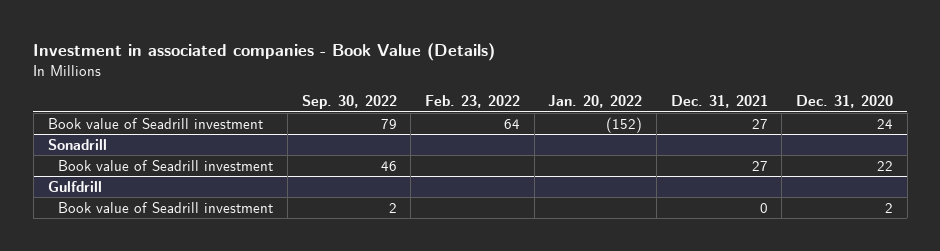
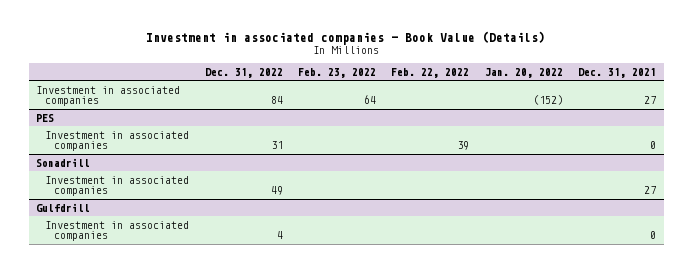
- | Sep. 30, 2022 | Feb. 23, 2022 | Jan. 20, 2022 | Dec. 31, 2021 | Dec. 31, 2020
+ | Dec. 31, 2022 | Feb. 23, 2022 | Feb. 22, 2022 | Jan. 20, 2022 | Dec. 31, 2021
- Book value of Seadrill investment | 79 | 64 | (152) | 27 | 24
+ Investment in associated companies | 84 | 64 | | (152) | 27
+ PES
+ Investment in associated companies | 31 | | 39 | | 0
@ Sonadrill
- Book value of Seadrill investment | 46 | | | 27 | 22
+ Investment in associated companies | 49 | | | | 27
@ Gulfdrill
- Book value of Seadrill investment | 2 | | | 0 | 2
+ Investment in associated companies | 4 | | | | 0

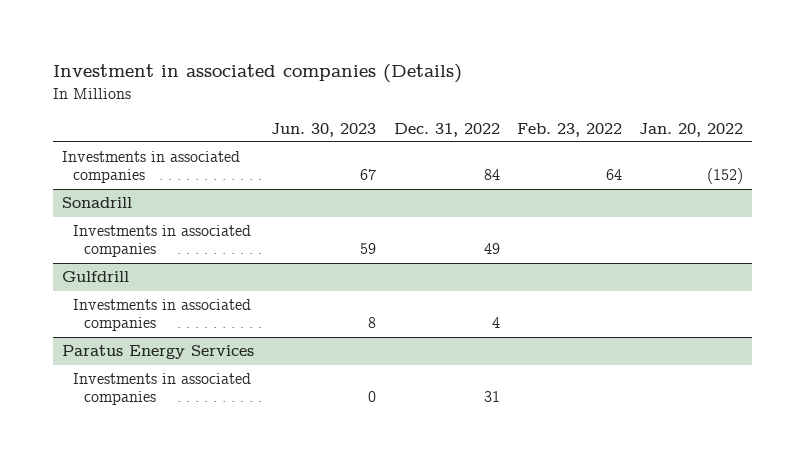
- Investment in associated companies - Book Value (Details)
+ Investment in associated companies (Details)
- | Dec. 31, 2022 | Feb. 23, 2022 | Feb. 22, 2022 | Jan. 20, 2022 | Dec. 31, 2021
+ | Jun. 30, 2023 | Dec. 31, 2022 | Feb. 23, 2022 | Jan. 20, 2022
- Investment in associated companies | 84 | 64 | | (152) | 27
- PES
- Investment in associated companies | 31 | | 39 | | 0
+ Investments in associated companies | 67 | 84 | 64 | (152)
@ Sonadrill
- Investment in associated companies | 49 | | | | 27
+ Investments in associated companies | 59 | 49 | |
@ Gulfdrill
- Investment in associated companies | 4 | | | | 0
+ Investments in associated companies | 8 | 4 | |
+ Paratus Energy Services
+ Investments in associated companies | 0 | 31 | |

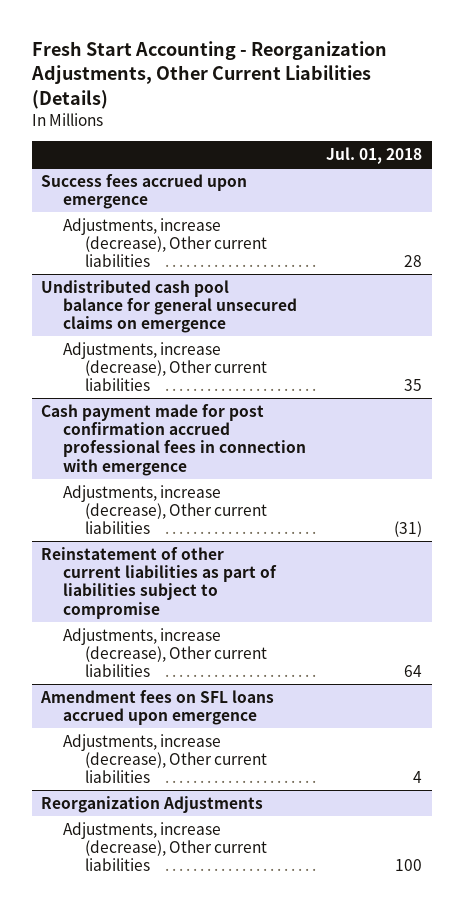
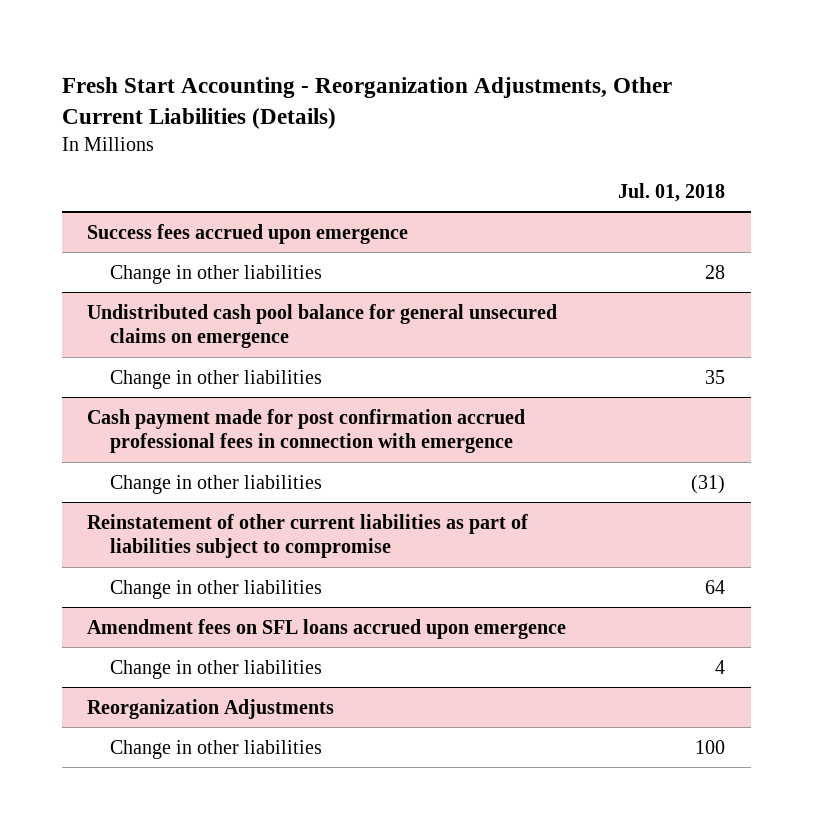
@ Success fees accrued upon emergence
- Adjustments, increase (decrease), Other current liabilities | 28
+ Change in other liabilities | 28
@ Undistributed cash pool balance for general unsecured claims on emergence
- Adjustments, increase (decrease), Other current liabilities | 35
+ Change in other liabilities | 35
@ Cash payment made for post confirmation accrued professional fees in connection with emergence
- Adjustments, increase (decrease), Other current liabilities | (31)
+ Change in other liabilities | (31)
@ Reinstatement of other current liabilities as part of liabilities subject to compromise
- Adjustments, increase (decrease), Other current liabilities | 64
+ Change in other liabilities | 64
@ Amendment fees on SFL loans accrued upon emergence
- Adjustments, increase (decrease), Other current liabilities | 4
+ Change in other liabilities | 4
@ Reorganization Adjustments
- Adjustments, increase (decrease), Other current liabilities | 100
+ Change in other liabilities | 100

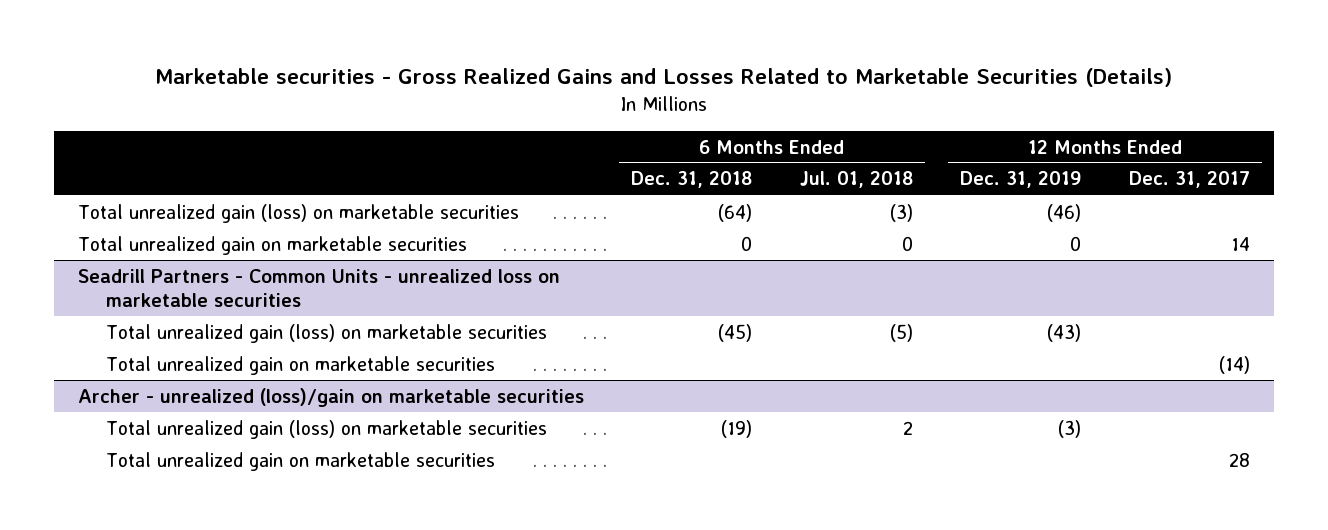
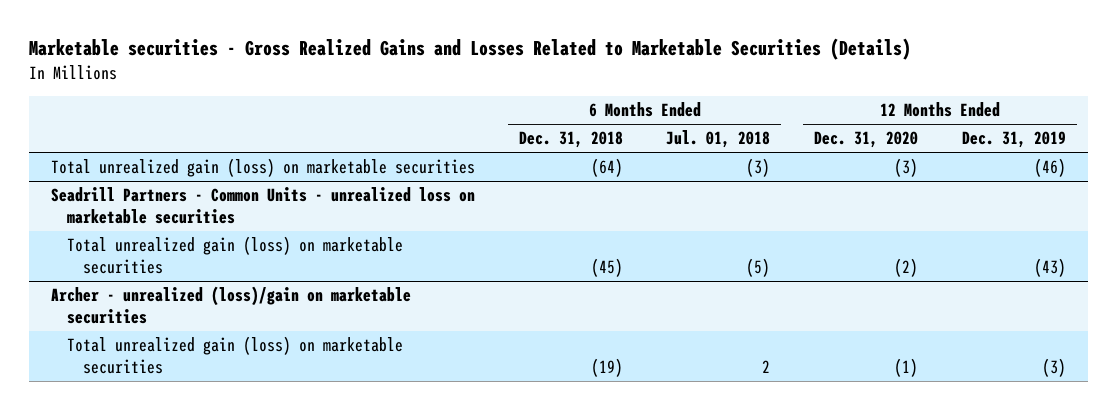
- | 6 Months Ended Dec. 31, 2018 | 6 Months Ended Jul. 01, 2018 | 12 Months Ended Dec. 31, 2019 | 12 Months Ended Dec. 31, 2017
+ | 6 Months Ended Dec. 31, 2018 | 6 Months Ended Jul. 01, 2018 | 12 Months Ended Dec. 31, 2020 | 12 Months Ended Dec. 31, 2019
- Total unrealized gain on marketable securities | 0 | 0 | 0 | 14
@ Seadrill Partners - Common Units - unrealized loss on marketable securities
- Total unrealized gain on marketable securities | | | | (14)
@ Archer - unrealized (loss)/gain on marketable securities
- Total unrealized gain on marketable securities | | | | 28

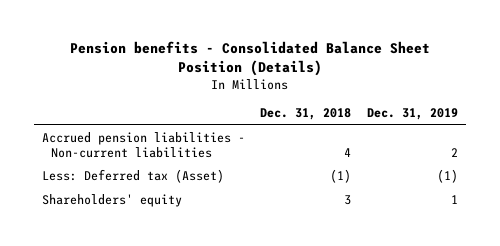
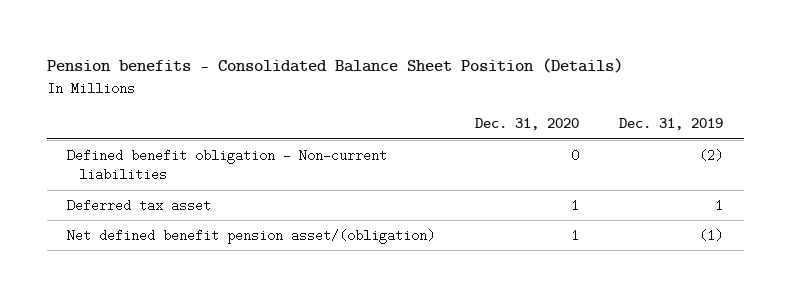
- | Dec. 31, 2018 | Dec. 31, 2019
+ | Dec. 31, 2020 | Dec. 31, 2019
- Accrued pension liabilities - Non-current liabilities | 4 | 2
- Less: Deferred tax (Asset) | (1) | (1)
- Shareholders' equity | 3 | 1
+ Defined benefit obligation - Non-current liabilities | 0 | (2)
+ Deferred tax asset | 1 | 1
+ Net defined benefit pension asset/(obligation) | 1 | (1)

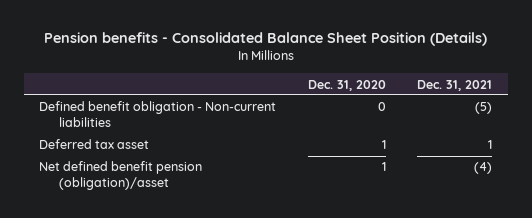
- | Dec. 31, 2020 | Dec. 31, 2019
+ | Dec. 31, 2020 | Dec. 31, 2021
- Net defined benefit pension asset/(obligation) | 1 | (1)
+ Net defined benefit pension (obligation)/asset | 1 | (4)

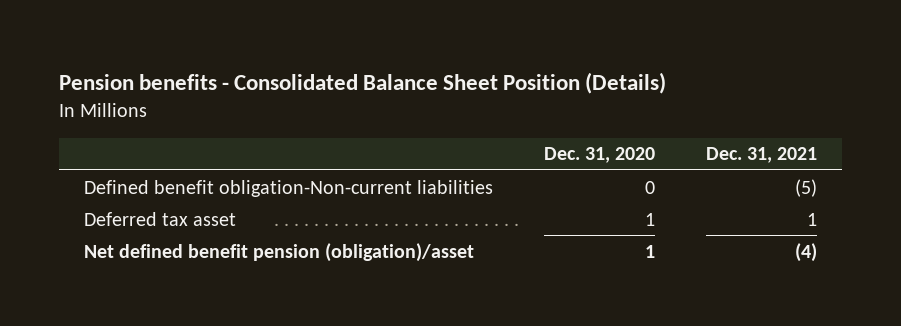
- Defined benefit obligation - Non-current liabilities | 0 | (5)
+ Defined benefit obligation-Non-current liabilities | 0 | (5)

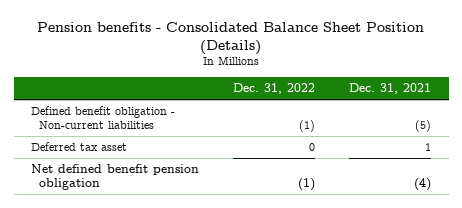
- | Dec. 31, 2020 | Dec. 31, 2021
+ | Dec. 31, 2022 | Dec. 31, 2021
- Defined benefit obligation-Non-current liabilities | 0 | (5)
+ Defined benefit obligation - Non-current liabilities | (1) | (5)
- Net defined benefit pension (obligation)/asset | 1 | (4)
+ Net defined benefit pension obligation | (1) | (4)

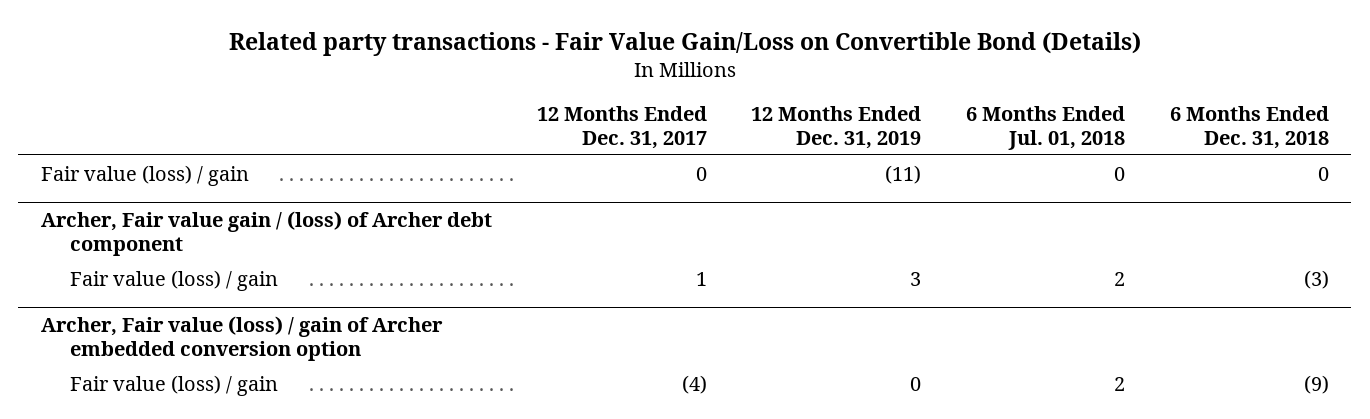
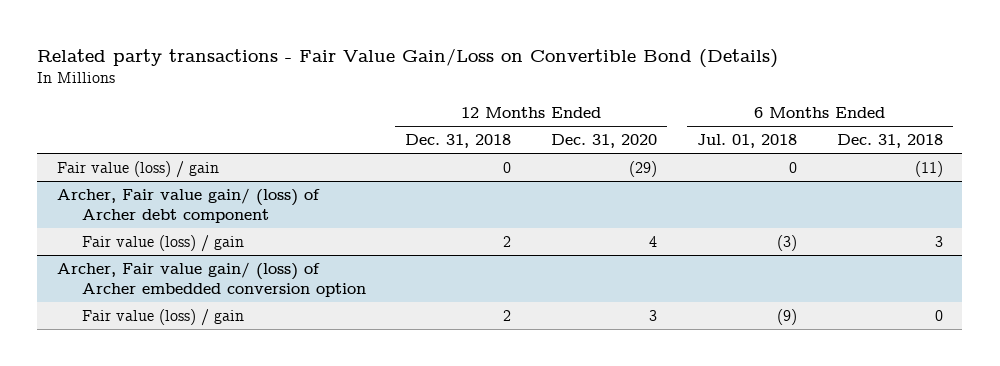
- | 12 Months Ended Dec. 31, 2017 | 12 Months Ended Dec. 31, 2019 | 6 Months Ended Jul. 01, 2018 | 6 Months Ended Dec. 31, 2018
+ | 12 Months Ended Dec. 31, 2018 | 12 Months Ended Dec. 31, 2020 | 6 Months Ended Jul. 01, 2018 | 6 Months Ended Dec. 31, 2018
- Fair value (loss) / gain | 0 | (11) | 0 | 0
- Archer, Fair value gain / (loss) of Archer debt component
- Fair value (loss) / gain | 1 | 3 | 2 | (3)
- Archer, Fair value (loss) / gain of Archer embedded conversion option
- Fair value (loss) / gain | (4) | 0 | 2 | (9)
+ Fair value (loss) / gain | 0 | (29) | 0 | (11)
+ Archer, Fair value gain/ (loss) of Archer debt component
+ Fair value (loss) / gain | 2 | 4 | (3) | 3
+ Archer, Fair value gain/ (loss) of Archer embedded conversion option
+ Fair value (loss) / gain | 2 | 3 | (9) | 0

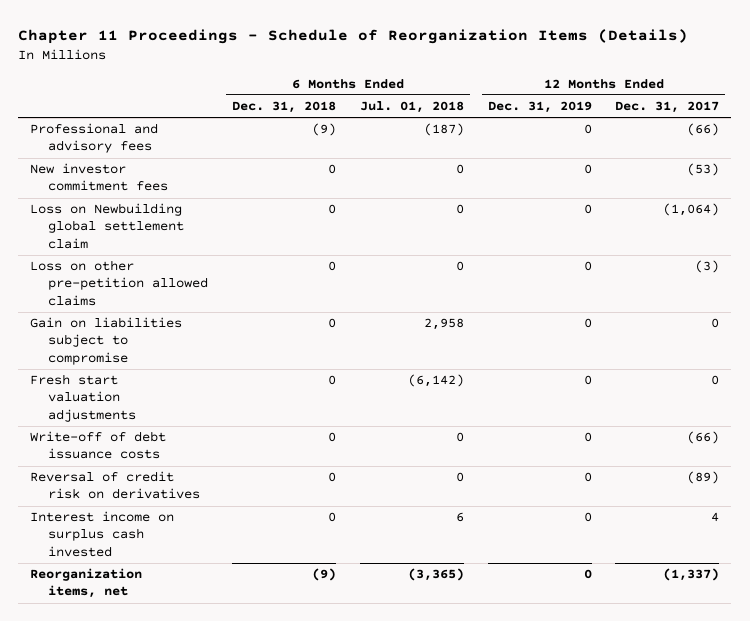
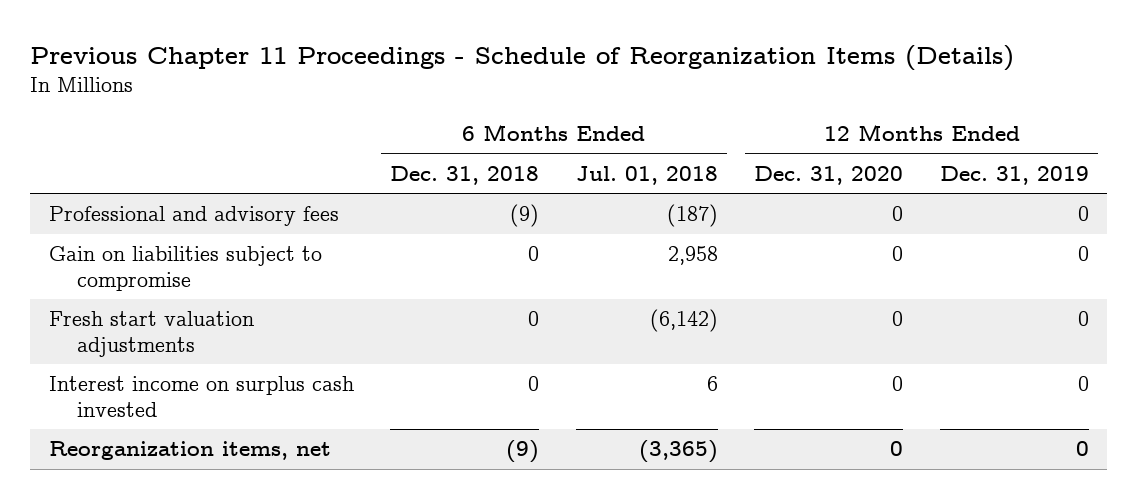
- Chapter 11 Proceedings - Schedule of Reorganization Items (Details)
+ Previous Chapter 11 Proceedings - Schedule of Reorganization Items (Details)
- | 6 Months Ended Dec. 31, 2018 | 6 Months Ended Jul. 01, 2018 | 12 Months Ended Dec. 31, 2019 | 12 Months Ended Dec. 31, 2017
+ | 6 Months Ended Dec. 31, 2018 | 6 Months Ended Jul. 01, 2018 | 12 Months Ended Dec. 31, 2020 | 12 Months Ended Dec. 31, 2019
- New investor commitment fees | 0 | 0 | 0 | (53)
- Loss on Newbuilding global settlement claim | 0 | 0 | 0 | (1,064)
- Loss on other pre-petition allowed claims | 0 | 0 | 0 | (3)
- Write-off of debt issuance costs | 0 | 0 | 0 | (66)
- Reversal of credit risk on derivatives | 0 | 0 | 0 | (89)

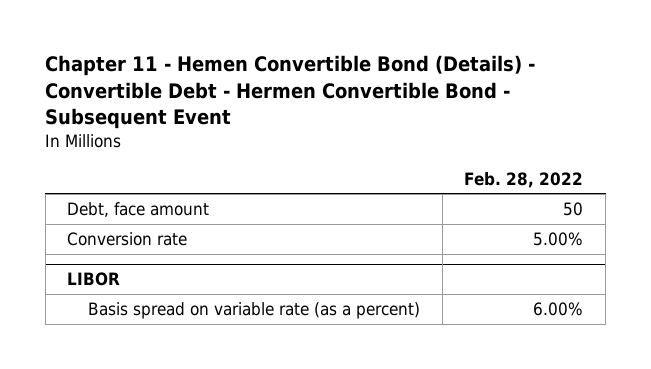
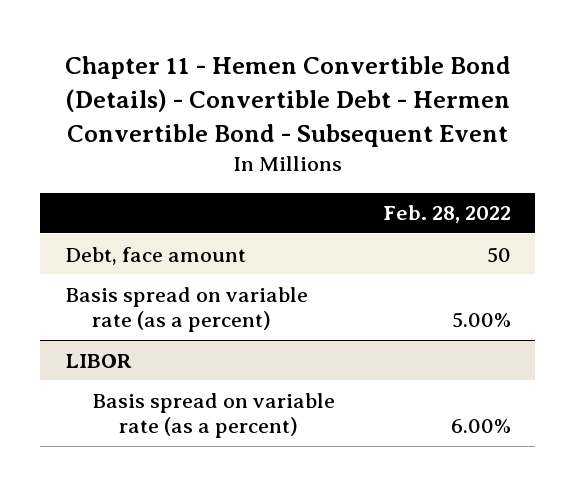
- Conversion rate | 5.00%
+ Basis spread on variable rate (as a percent) | 5.00%

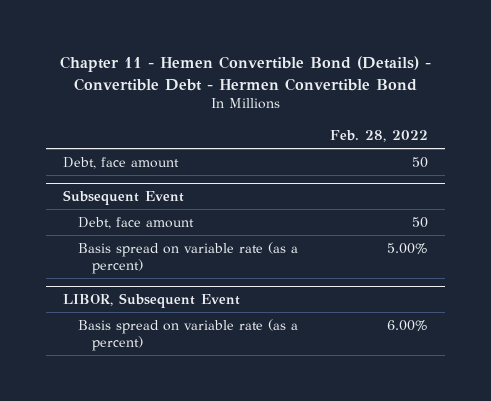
- Chapter 11 - Hemen Convertible Bond (Details) - Convertible Debt - Hermen Convertible Bond - Subsequent Event
+ Chapter 11 - Hemen Convertible Bond (Details) - Convertible Debt - Hermen Convertible Bond
+ Subsequent Event
+ Debt, face amount | 50
- LIBOR
+ LIBOR, Subsequent Event

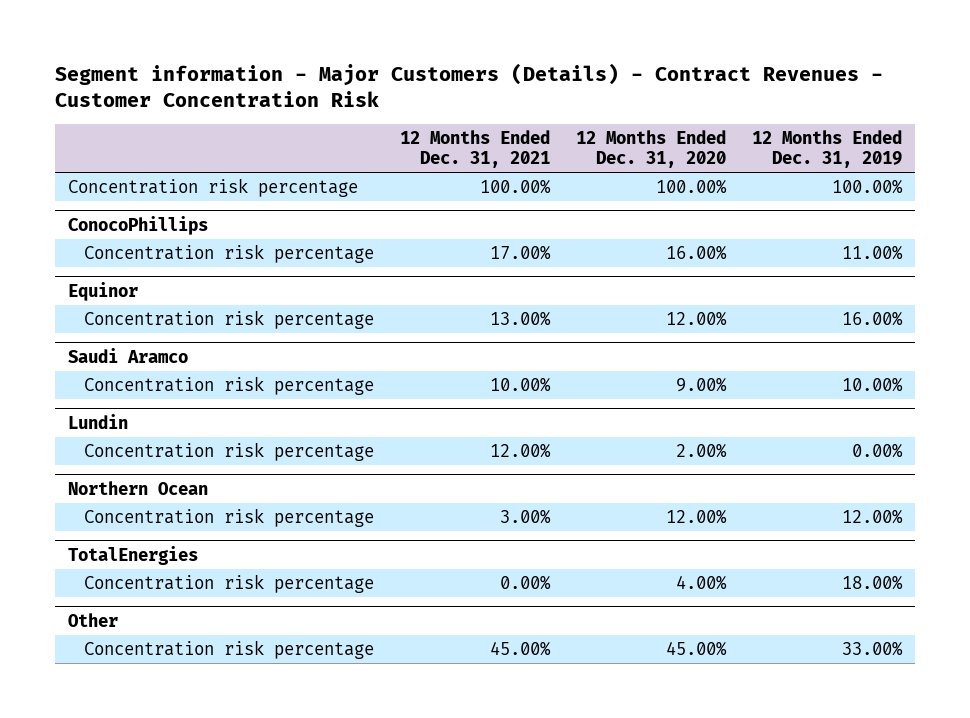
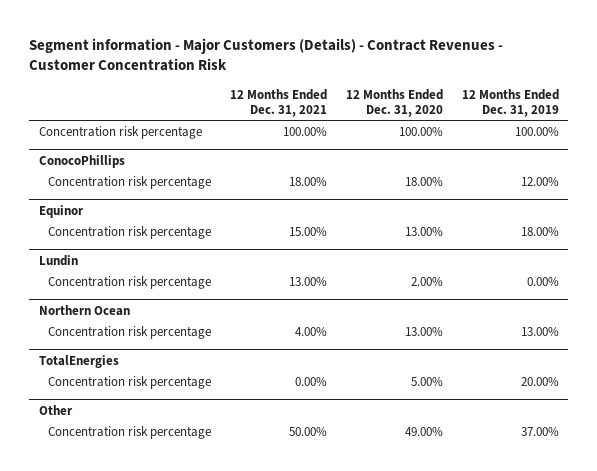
@ ConocoPhillips
- Concentration risk percentage | 17.00% | 16.00% | 11.00%
+ Concentration risk percentage | 18.00% | 18.00% | 12.00%
@ Equinor
- Concentration risk percentage | 13.00% | 12.00% | 16.00%
- Saudi Aramco
- Concentration risk percentage | 10.00% | 9.00% | 10.00%
@ Equinor
+ Concentration risk percentage | 15.00% | 13.00% | 18.00%
@ Lundin
- Concentration risk percentage | 12.00% | 2.00% | 0.00%
+ Concentration risk percentage | 13.00% | 2.00% | 0.00%
@ Northern Ocean
- Concentration risk percentage | 3.00% | 12.00% | 12.00%
+ Concentration risk percentage | 4.00% | 13.00% | 13.00%
@ TotalEnergies
- Concentration risk percentage | 0.00% | 4.00% | 18.00%
+ Concentration risk percentage | 0.00% | 5.00% | 20.00%
@ Other
- Concentration risk percentage | 45.00% | 45.00% | 33.00%
+ Concentration risk percentage | 50.00% | 49.00% | 37.00%

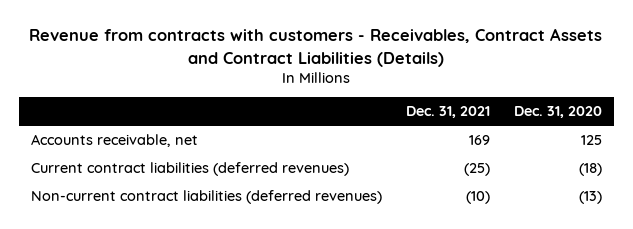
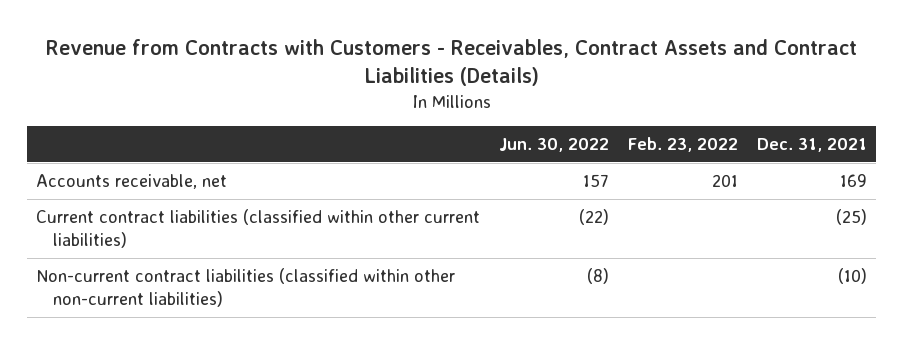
- Revenue from contracts with customers - Receivables, Contract Assets and Contract Liabilities (Details)
+ Revenue from Contracts with Customers - Receivables, Contract Assets and Contract Liabilities (Details)
- | Dec. 31, 2021 | Dec. 31, 2020
+ | Jun. 30, 2022 | Feb. 23, 2022 | Dec. 31, 2021
- Current contract liabilities (deferred revenues) | (25) | (18)
- Non-current contract liabilities (deferred revenues) | (10) | (13)
+ Current contract liabilities (classified within other current liabilities) | (22) | | (25)
+ Non-current contract liabilities (classified within other non-current liabilities) | (8) | | (10)

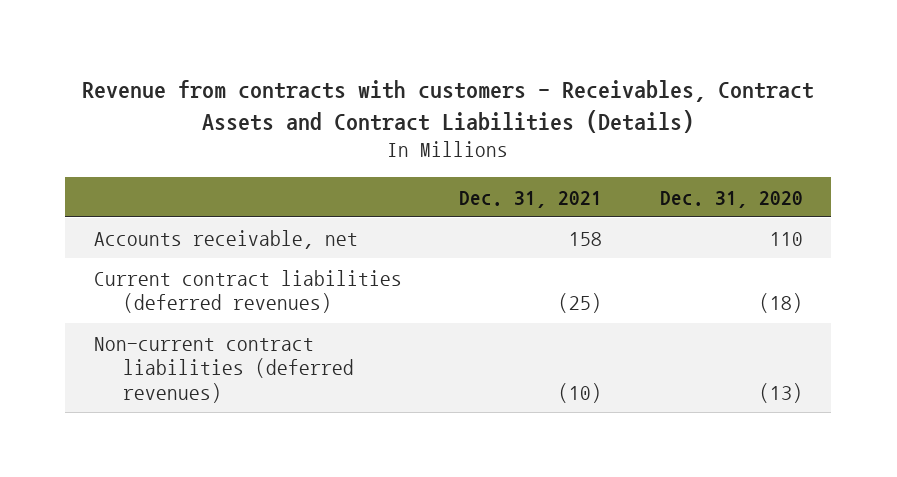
- Revenue from Contracts with Customers - Receivables, Contract Assets and Contract Liabilities (Details)
+ Revenue from contracts with customers - Receivables, Contract Assets and Contract Liabilities (Details)
- | Jun. 30, 2022 | Feb. 23, 2022 | Dec. 31, 2021
+ | Dec. 31, 2021 | Dec. 31, 2020
- Accounts receivable, net | 157 | 201 | 169
- Current contract liabilities (classified within other current liabilities) | (22) | | (25)
- Non-current contract liabilities (classified within other non-current liabilities) | (8) | | (10)
+ Accounts receivable, net | 158 | 110
+ Current contract liabilities (deferred revenues) | (25) | (18)
+ Non-current contract liabilities (deferred revenues) | (10) | (13)

